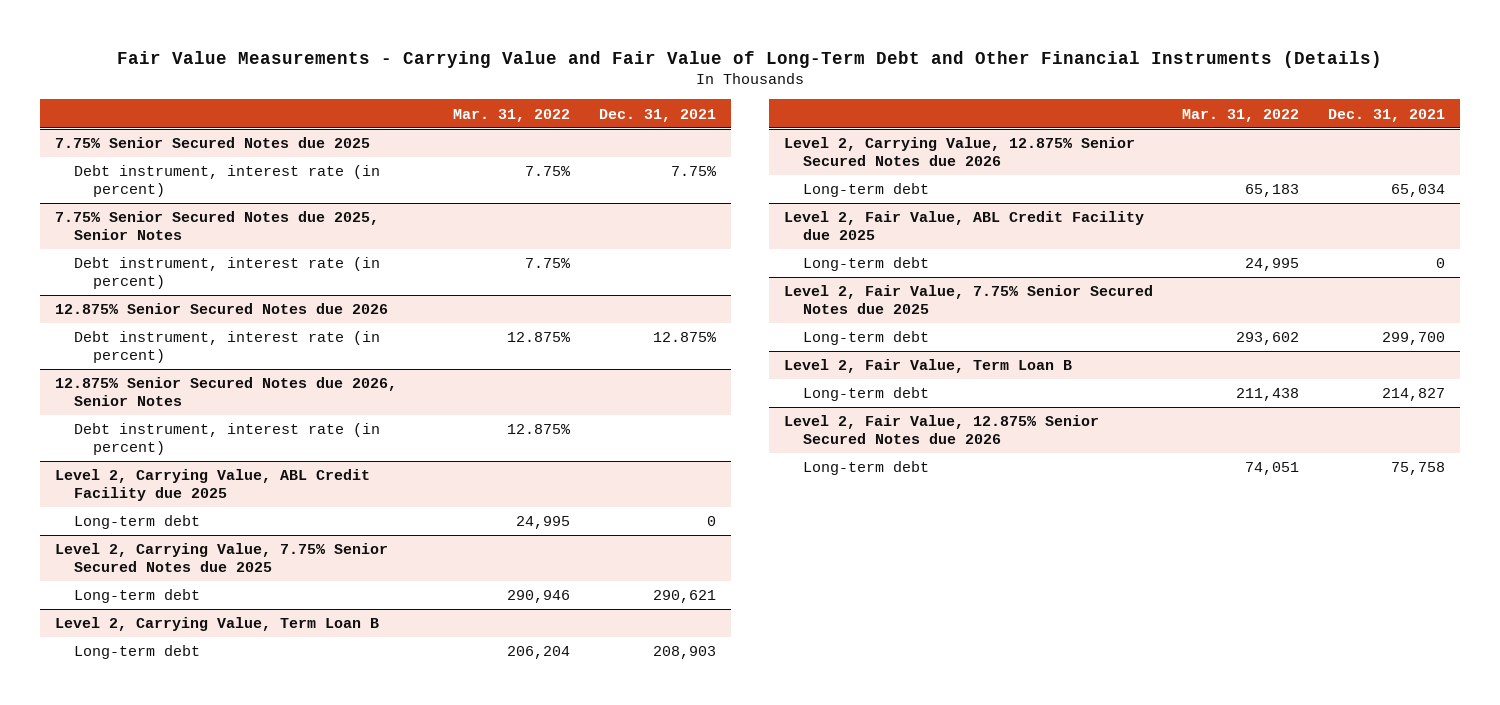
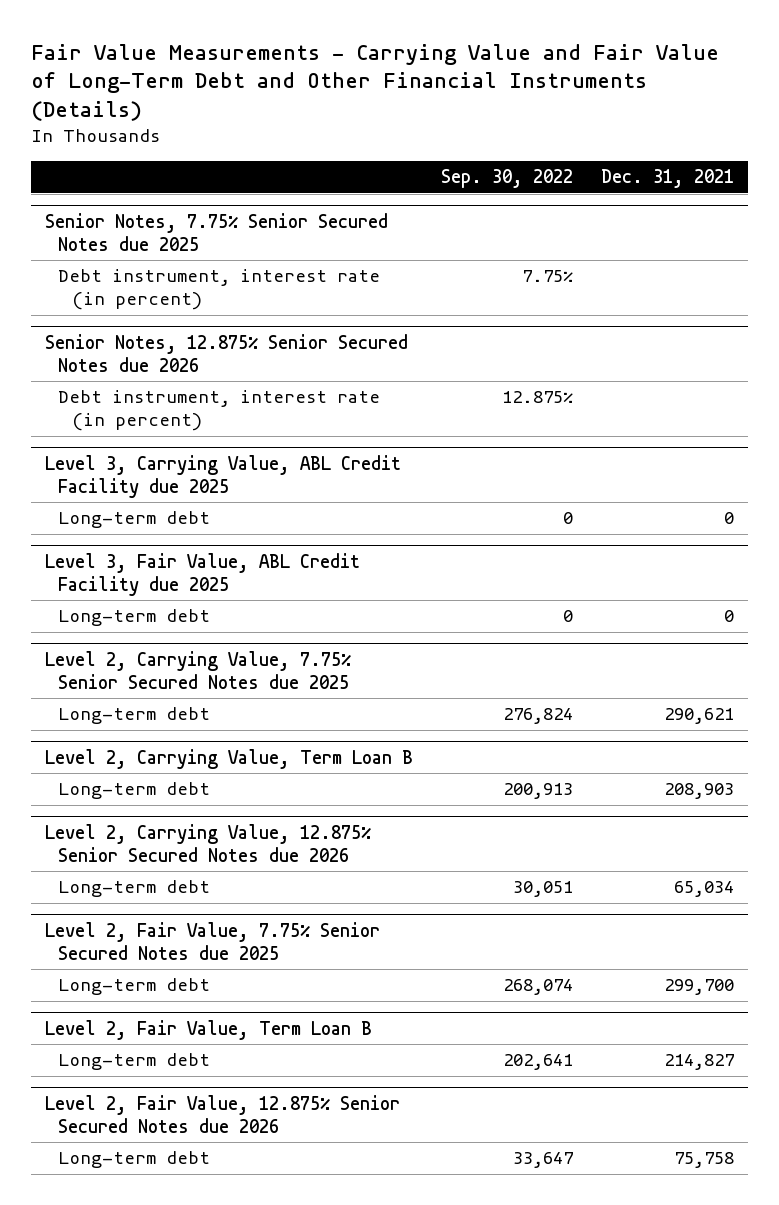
- | Mar. 31, 2022 | Dec. 31, 2021
+ | Sep. 30, 2022 | Dec. 31, 2021
- 7.75% Senior Secured Notes due 2025
- Debt instrument, interest rate (in percent) | 7.75% | 7.75%
- 7.75% Senior Secured Notes due 2025, Senior Notes
+ Senior Notes, 7.75% Senior Secured Notes due 2025
- 12.875% Senior Secured Notes due 2026
- Debt instrument, interest rate (in percent) | 12.875% | 12.875%
- 12.875% Senior Secured Notes due 2026, Senior Notes
+ Senior Notes, 12.875% Senior Secured Notes due 2026
- Level 2, Carrying Value, ABL Credit Facility due 2025
+ Level 3, Carrying Value, ABL Credit Facility due 2025
+ Level 3, Fair Value, ABL Credit Facility due 2025
+ Long-term debt | 0 | 0
- Level 2, Fair Value, ABL Credit Facility due 2025
- Long-term debt | 24,995 | 0

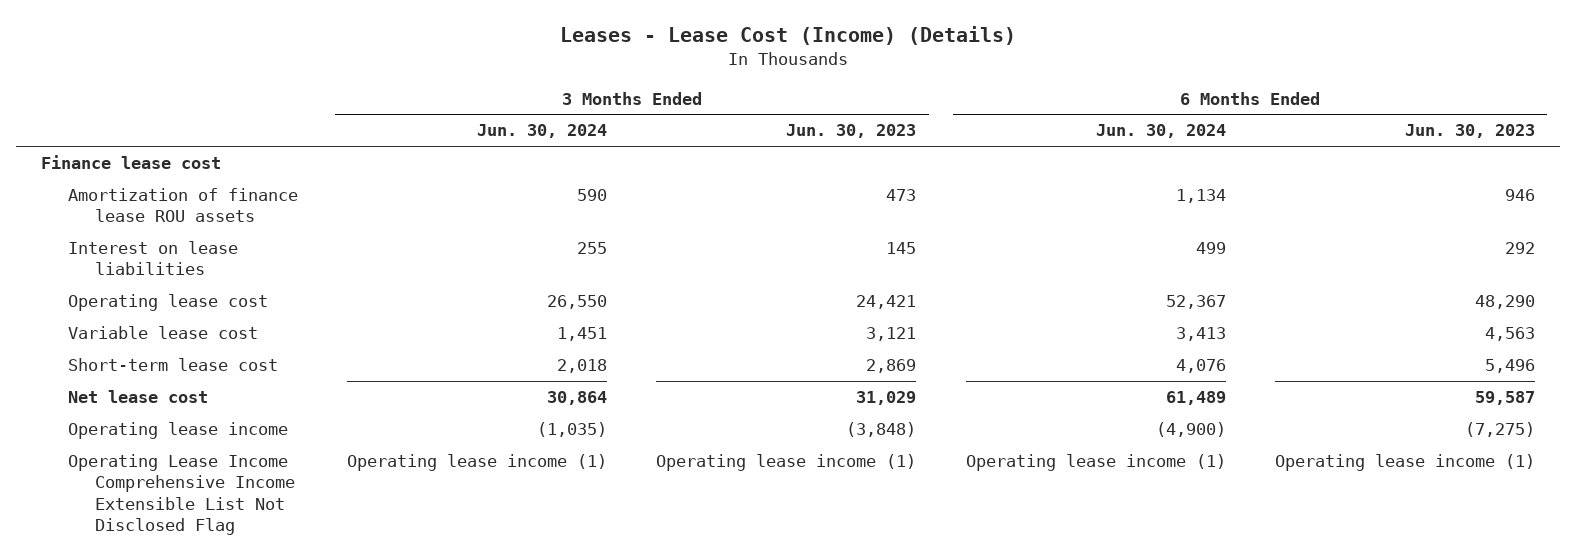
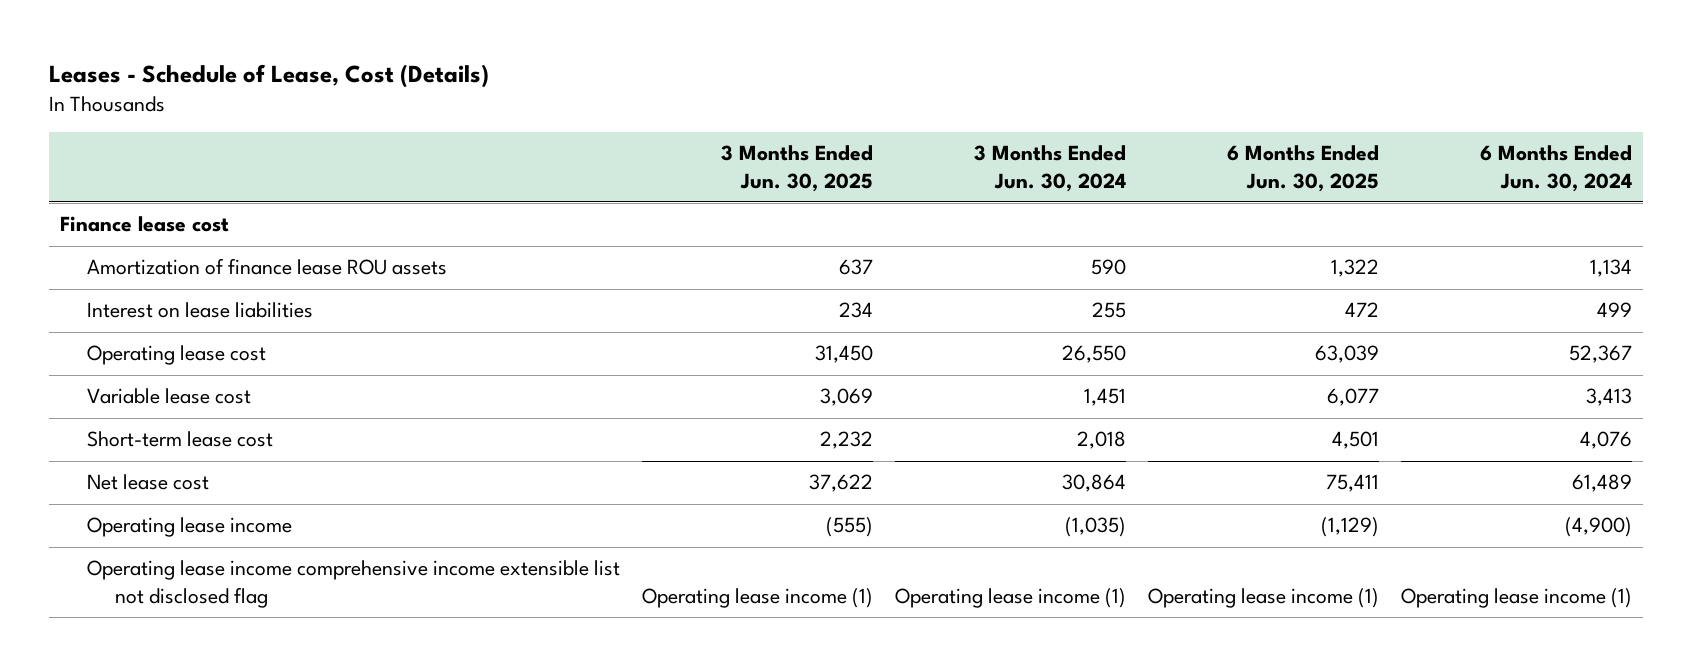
- Leases - Lease Cost (Income) (Details)
+ Leases - Schedule of Lease, Cost (Details)
- | 3 Months Ended Jun. 30, 2024 | 3 Months Ended Jun. 30, 2023 | 6 Months Ended Jun. 30, 2024 | 6 Months Ended Jun. 30, 2023
+ | 3 Months Ended Jun. 30, 2025 | 3 Months Ended Jun. 30, 2024 | 6 Months Ended Jun. 30, 2025 | 6 Months Ended Jun. 30, 2024
- Operating Lease Income Comprehensive Income Extensible List Not Disclosed Flag | Operating lease income (1) | Operating lease income (1) | Operating lease income (1) | Operating lease income (1)
+ Operating lease income comprehensive income extensible list not disclosed flag | Operating lease income (1) | Operating lease income (1) | Operating lease income (1) | Operating lease income (1)

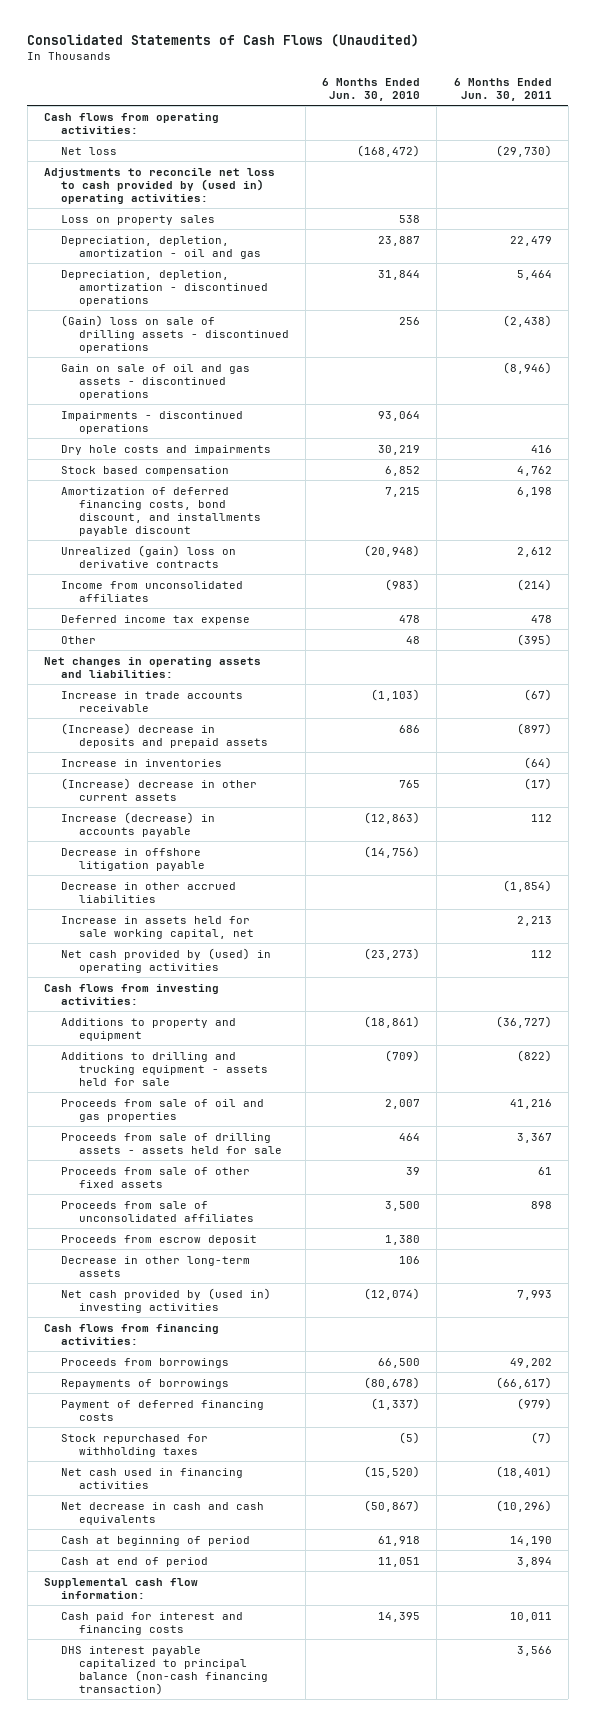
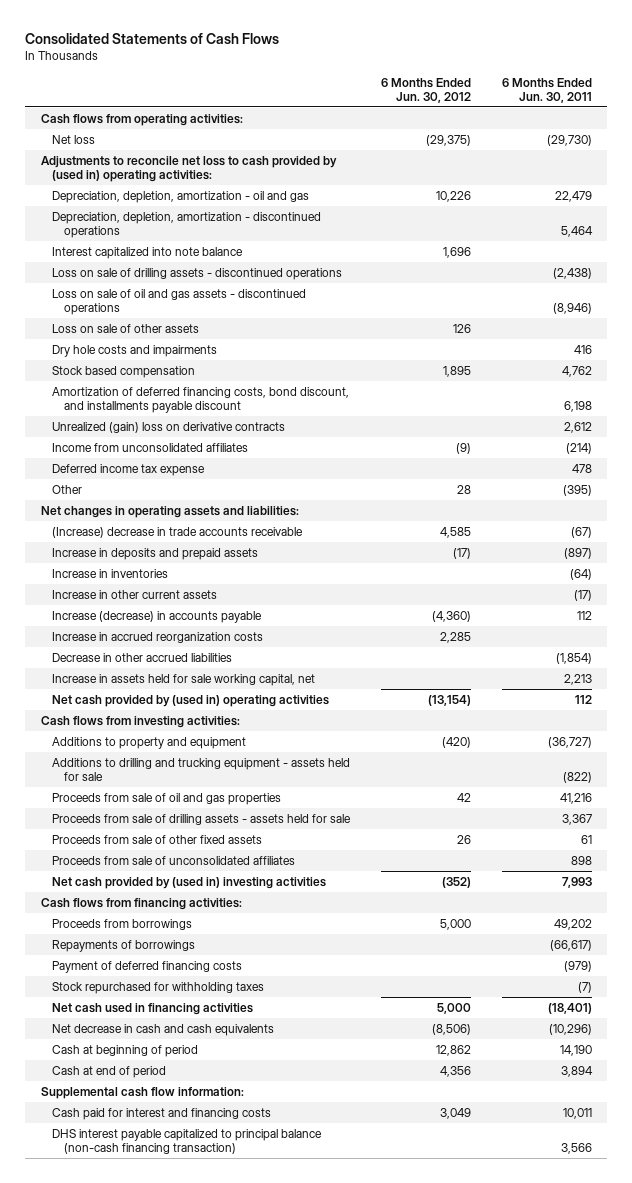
- Consolidated Statements of Cash Flows (Unaudited)
+ Consolidated Statements of Cash Flows
- | 6 Months Ended Jun. 30, 2010 | 6 Months Ended Jun. 30, 2011
+ | 6 Months Ended Jun. 30, 2012 | 6 Months Ended Jun. 30, 2011
- Loss on property sales | 538 |
- (Gain) loss on sale of drilling assets - discontinued operations | 256 | (2,438)
- Gain on sale of oil and gas assets - discontinued operations | | (8,946)
- Impairments - discontinued operations | 93,064 |
+ Interest capitalized into note balance | 1,696 |
+ Loss on sale of drilling assets - discontinued operations | | (2,438)
+ Loss on sale of oil and gas assets - discontinued operations | | (8,946)
+ Loss on sale of other assets | 126 |
- Increase in trade accounts receivable | (1,103) | (67)
- (Increase) decrease in deposits and prepaid assets | 686 | (897)
+ (Increase) decrease in trade accounts receivable | 4,585 | (67)
+ Increase in deposits and prepaid assets | (17) | (897)
- (Increase) decrease in other current assets | 765 | (17)
+ Increase in other current assets | | (17)
- Decrease in offshore litigation payable | (14,756) |
+ Increase in accrued reorganization costs | 2,285 |
- Net cash provided by (used) in operating activities | (23,273) | 112
+ Net cash provided by (used in) operating activities | (13,154) | 112
- Proceeds from escrow deposit | 1,380 |
- Decrease in other long-term assets | 106 |

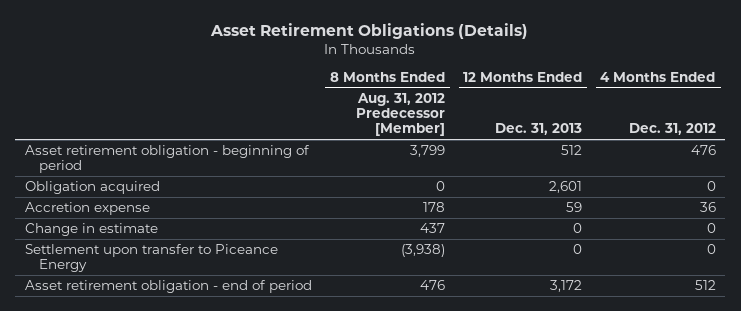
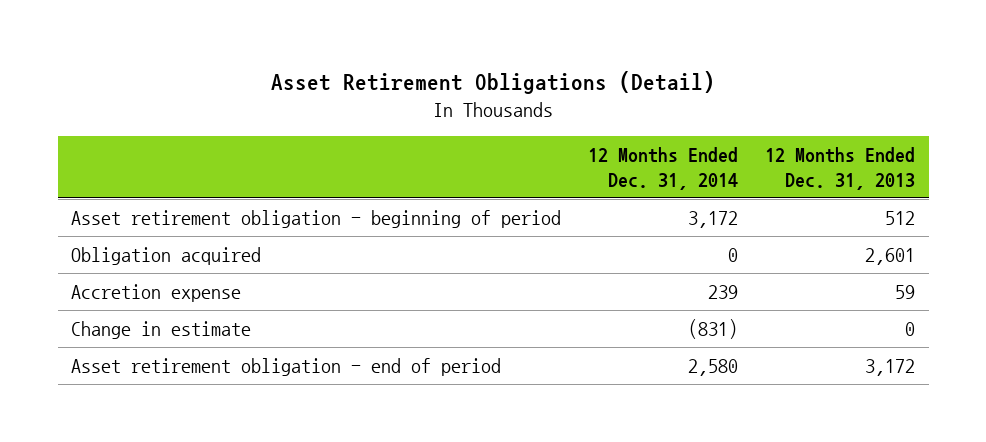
- Asset Retirement Obligations (Details)
+ Asset Retirement Obligations (Detail)
- | 8 Months Ended Aug. 31, 2012 Predecessor [Member] | 12 Months Ended Dec. 31, 2013 | 4 Months Ended Dec. 31, 2012
+ | 12 Months Ended Dec. 31, 2014 | 12 Months Ended Dec. 31, 2013
- Settlement upon transfer to Piceance Energy | (3,938) | 0 | 0

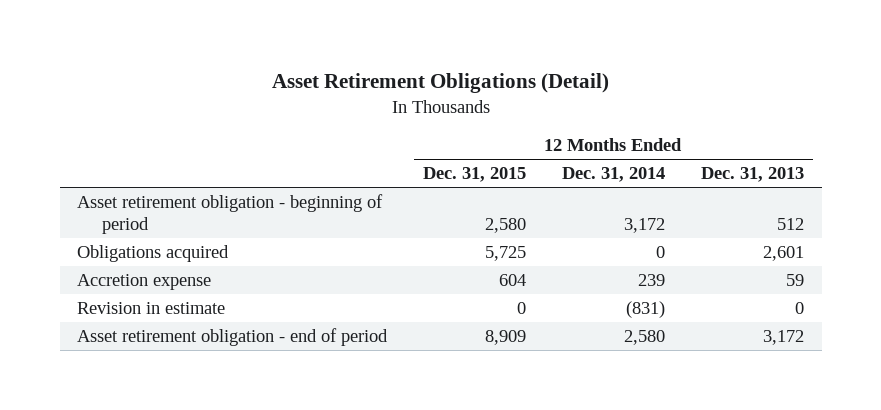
- | 12 Months Ended Dec. 31, 2014 | 12 Months Ended Dec. 31, 2013
+ | 12 Months Ended Dec. 31, 2015 | 12 Months Ended Dec. 31, 2014 | 12 Months Ended Dec. 31, 2013
- Obligation acquired | 0 | 2,601
+ Obligations acquired | 5,725 | 0 | 2,601
- Change in estimate | (831) | 0
+ Revision in estimate | 0 | (831) | 0

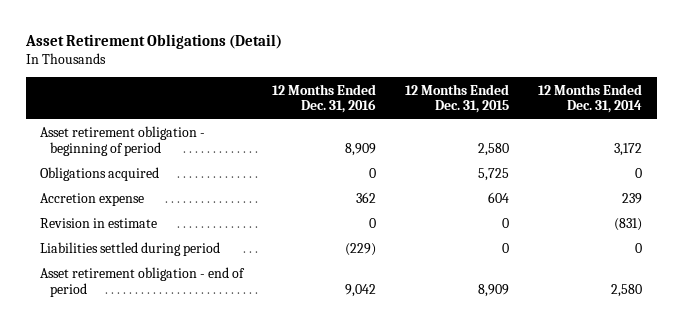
- | 12 Months Ended Dec. 31, 2015 | 12 Months Ended Dec. 31, 2014 | 12 Months Ended Dec. 31, 2013
+ | 12 Months Ended Dec. 31, 2016 | 12 Months Ended Dec. 31, 2015 | 12 Months Ended Dec. 31, 2014
+ Liabilities settled during period | (229) | 0 | 0

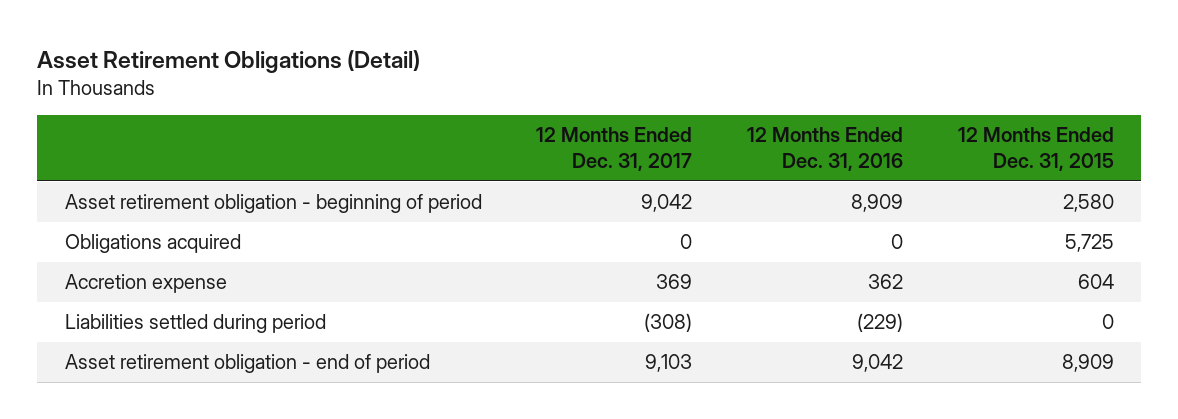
- | 12 Months Ended Dec. 31, 2016 | 12 Months Ended Dec. 31, 2015 | 12 Months Ended Dec. 31, 2014
+ | 12 Months Ended Dec. 31, 2017 | 12 Months Ended Dec. 31, 2016 | 12 Months Ended Dec. 31, 2015
- Revision in estimate | 0 | 0 | (831)

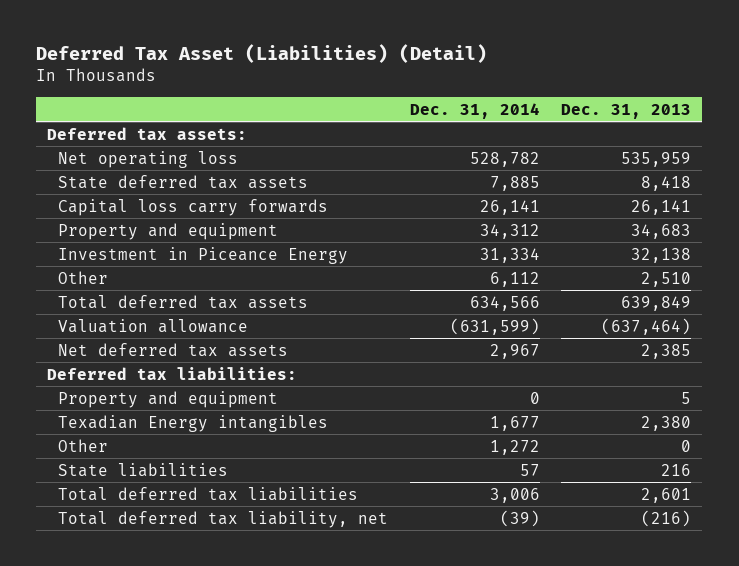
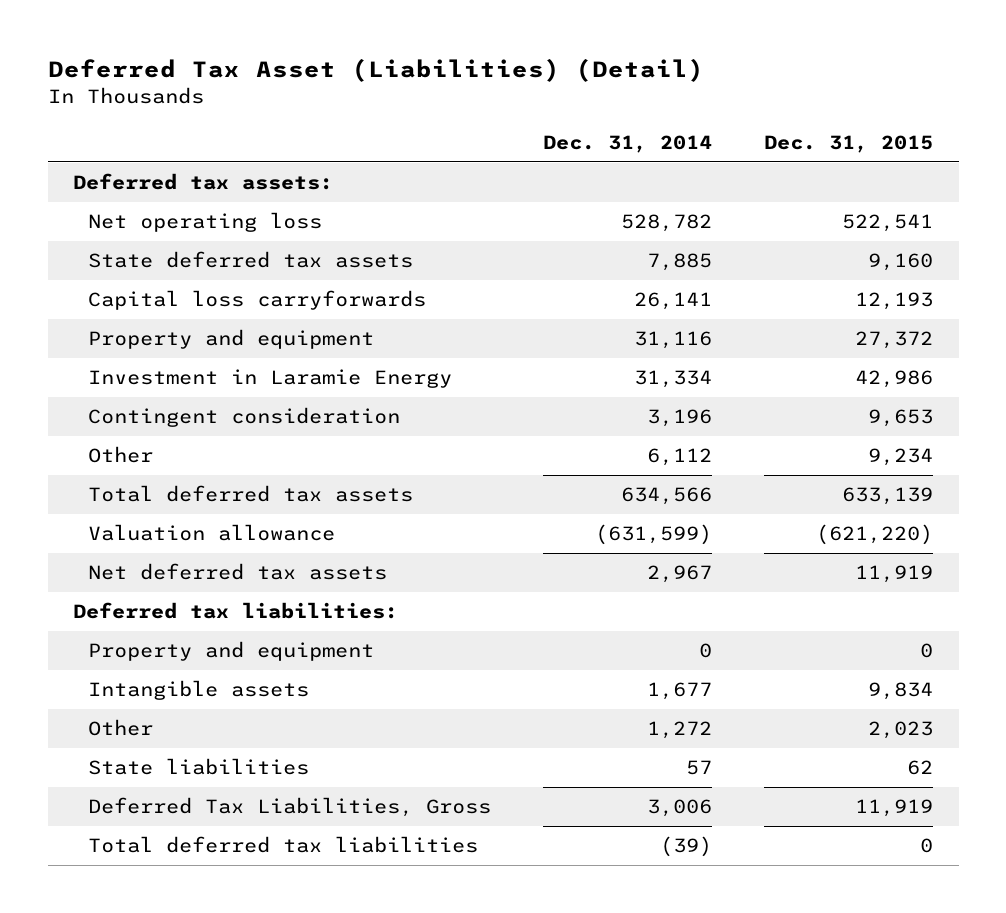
- | Dec. 31, 2014 | Dec. 31, 2013
+ | Dec. 31, 2014 | Dec. 31, 2015
- Capital loss carry forwards | 26,141 | 26,141
- Property and equipment | 34,312 | 34,683
- Investment in Piceance Energy | 31,334 | 32,138
+ Capital loss carryforwards | 26,141 | 12,193
+ Property and equipment | 31,116 | 27,372
+ Investment in Laramie Energy | 31,334 | 42,986
+ Contingent consideration | 3,196 | 9,653
- Texadian Energy intangibles | 1,677 | 2,380
+ Intangible assets | 1,677 | 9,834
- Total deferred tax liabilities | 3,006 | 2,601
- Total deferred tax liability, net | (39) | (216)
+ Deferred Tax Liabilities, Gross | 3,006 | 11,919
+ Total deferred tax liabilities | (39) | 0

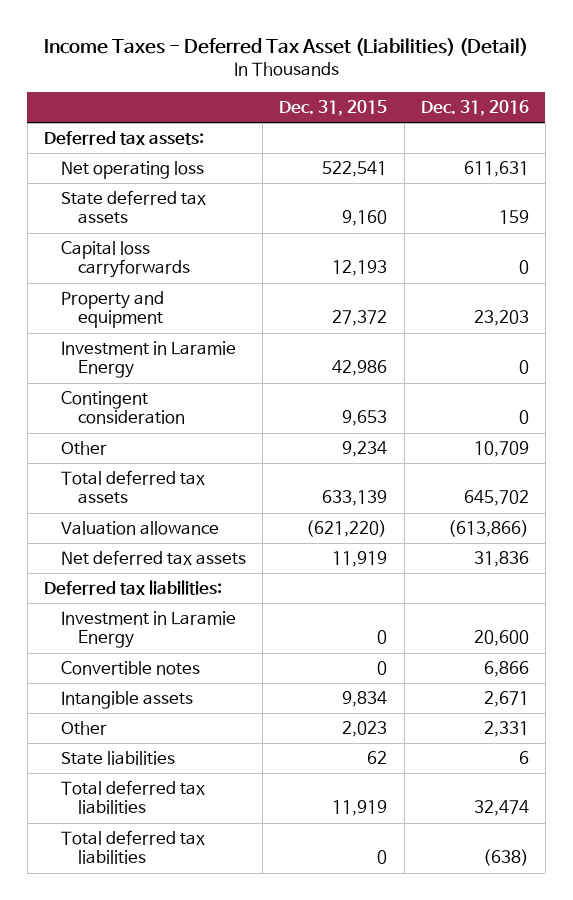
- Deferred Tax Asset (Liabilities) (Detail)
+ Income Taxes - Deferred Tax Asset (Liabilities) (Detail)
- | Dec. 31, 2014 | Dec. 31, 2015
+ | Dec. 31, 2015 | Dec. 31, 2016
- Property and equipment | 0 | 0
+ Investment in Laramie Energy | 0 | 20,600
+ Convertible notes | 0 | 6,866
- Deferred Tax Liabilities, Gross | 3,006 | 11,919
+ Total deferred tax liabilities | 11,919 | 32,474

